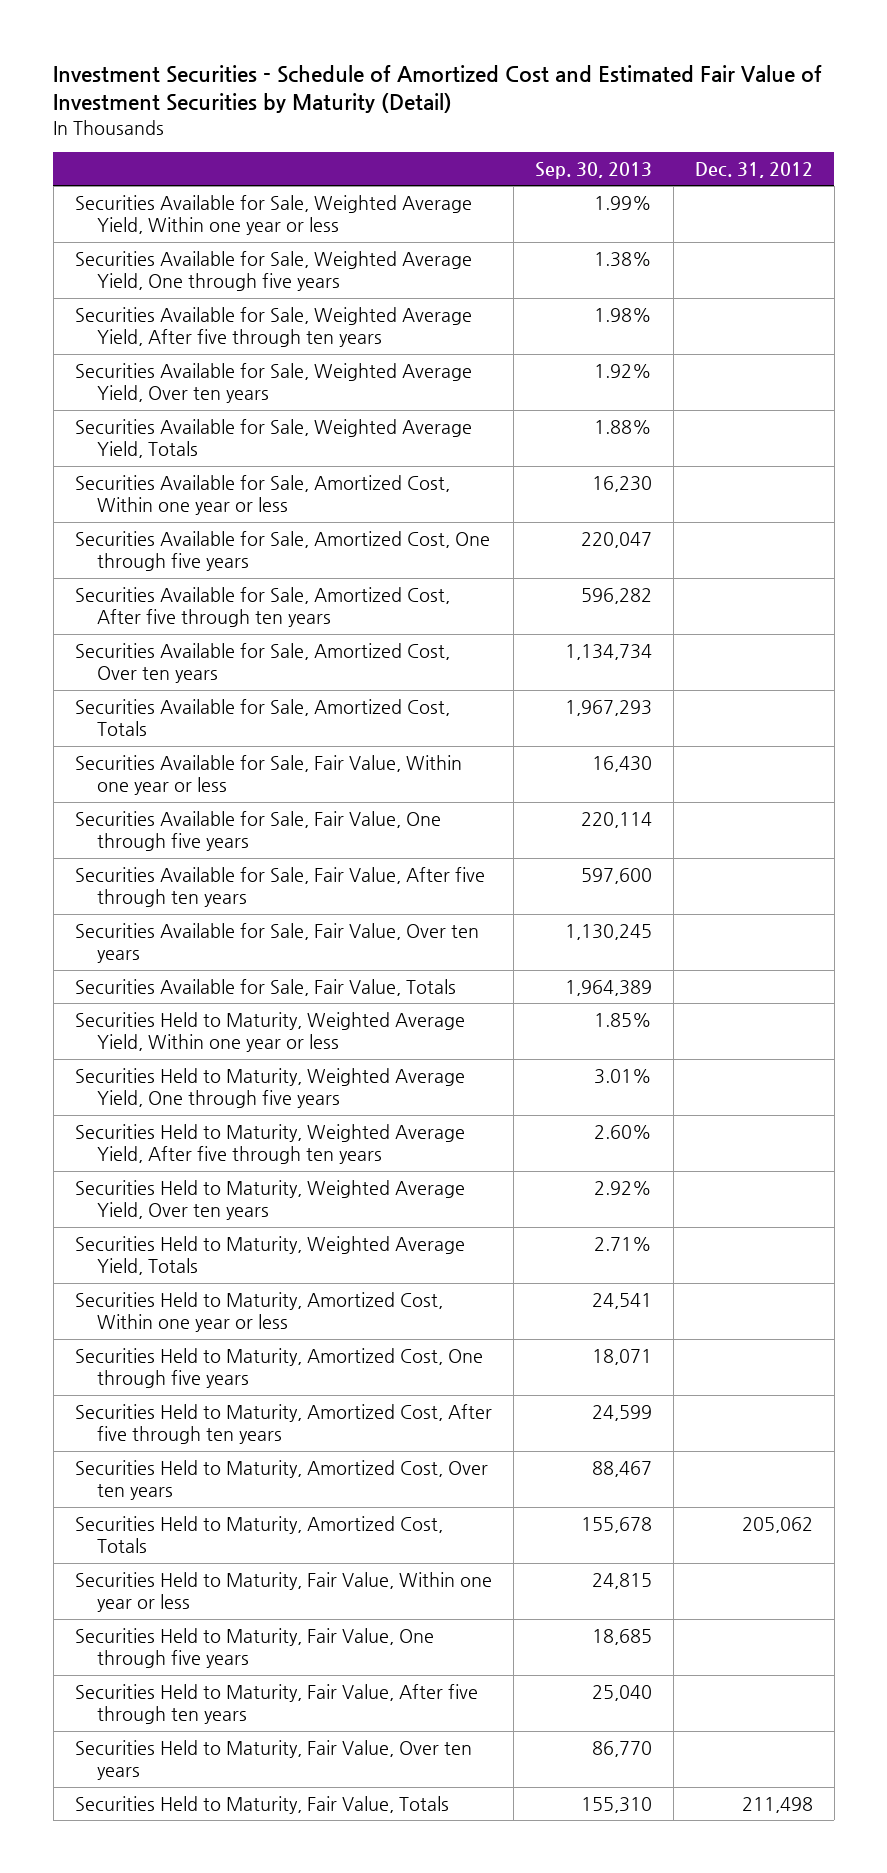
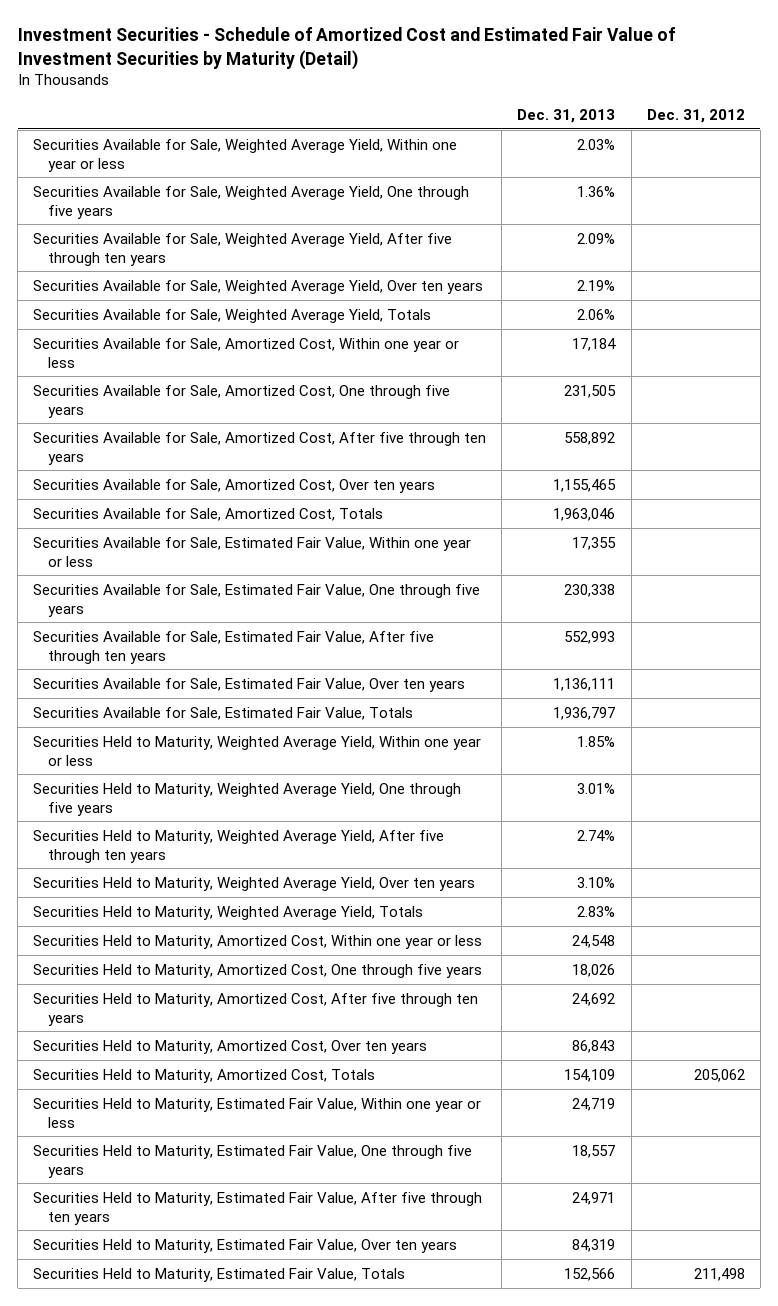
- | Sep. 30, 2013 | Dec. 31, 2012
+ | Dec. 31, 2013 | Dec. 31, 2012
- Securities Available for Sale, Fair Value, Within one year or less | 16,430 |
- Securities Available for Sale, Fair Value, One through five years | 220,114 |
- Securities Available for Sale, Fair Value, After five through ten years | 597,600 |
- Securities Available for Sale, Fair Value, Over ten years | 1,130,245 |
- Securities Available for Sale, Fair Value, Totals | 1,964,389 |
+ Securities Available for Sale, Estimated Fair Value, Within one year or less | 17,355 |
+ Securities Available for Sale, Estimated Fair Value, One through five years | 230,338 |
+ Securities Available for Sale, Estimated Fair Value, After five through ten years | 552,993 |
+ Securities Available for Sale, Estimated Fair Value, Over ten years | 1,136,111 |
+ Securities Available for Sale, Estimated Fair Value, Totals | 1,936,797 |
- Securities Held to Maturity, Fair Value, Within one year or less | 24,815 |
- Securities Held to Maturity, Fair Value, One through five years | 18,685 |
- Securities Held to Maturity, Fair Value, After five through ten years | 25,040 |
- Securities Held to Maturity, Fair Value, Over ten years | 86,770 |
- Securities Held to Maturity, Fair Value, Totals | 155,310 | 211,498
+ Securities Held to Maturity, Estimated Fair Value, Within one year or less | 24,719 |
+ Securities Held to Maturity, Estimated Fair Value, One through five years | 18,557 |
+ Securities Held to Maturity, Estimated Fair Value, After five through ten years | 24,971 |
+ Securities Held to Maturity, Estimated Fair Value, Over ten years | 84,319 |
+ Securities Held to Maturity, Estimated Fair Value, Totals | 152,566 | 211,498

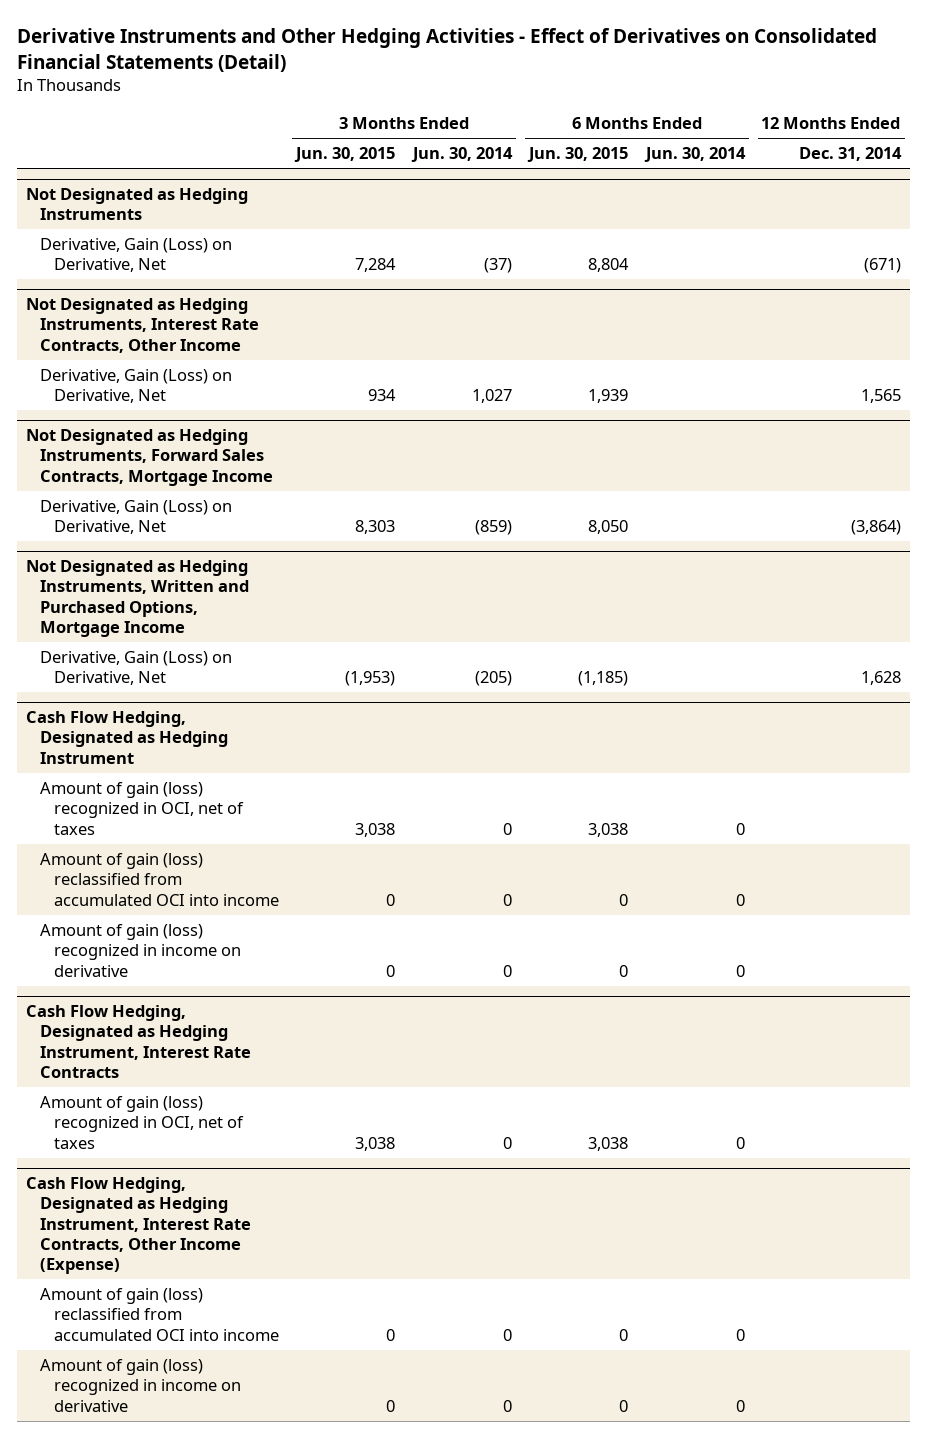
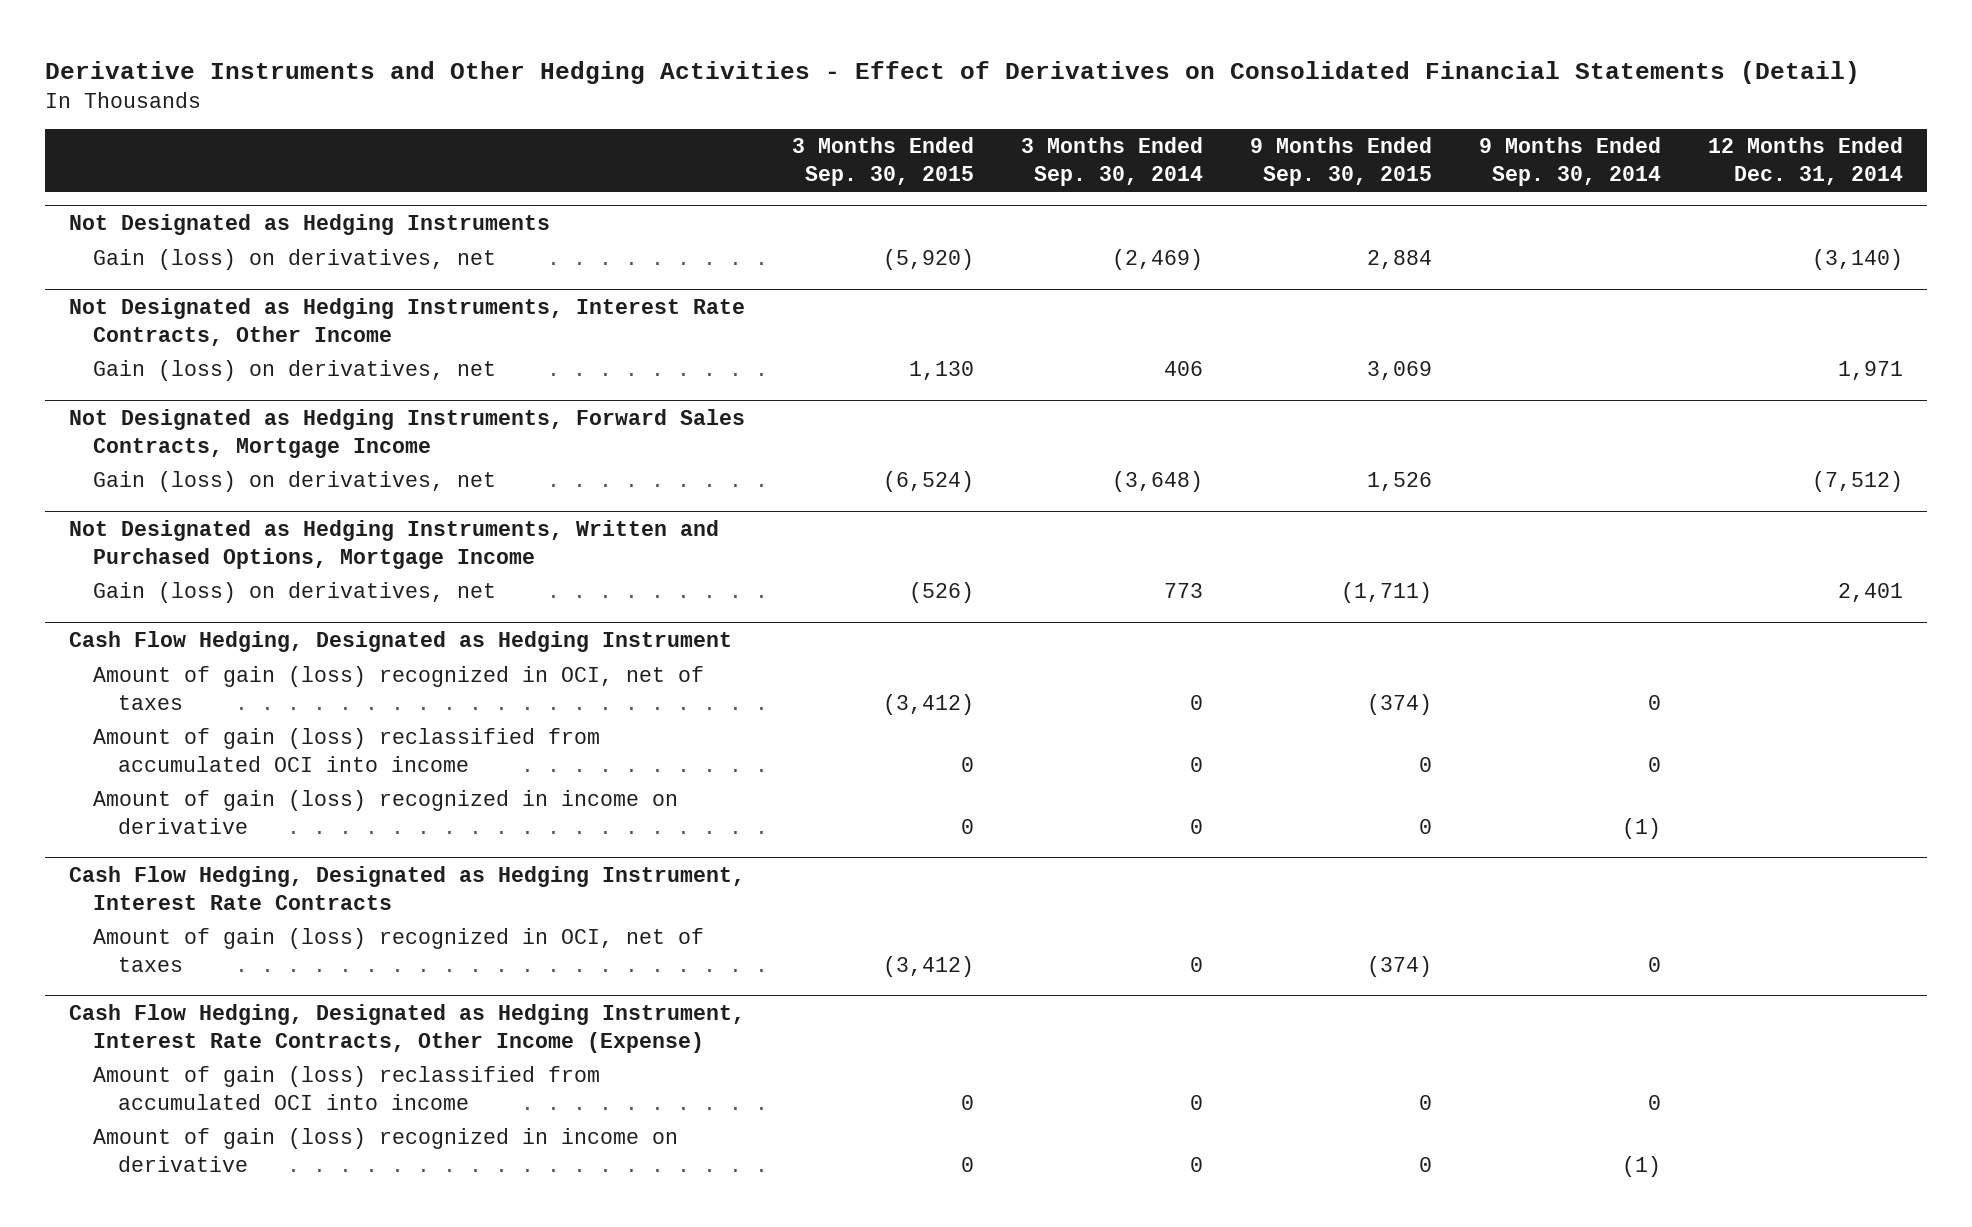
- | 3 Months Ended Jun. 30, 2015 | 3 Months Ended Jun. 30, 2014 | 6 Months Ended Jun. 30, 2015 | 6 Months Ended Jun. 30, 2014 | 12 Months Ended Dec. 31, 2014
+ | 3 Months Ended Sep. 30, 2015 | 3 Months Ended Sep. 30, 2014 | 9 Months Ended Sep. 30, 2015 | 9 Months Ended Sep. 30, 2014 | 12 Months Ended Dec. 31, 2014
@ Not Designated as Hedging Instruments
- Derivative, Gain (Loss) on Derivative, Net | 7,284 | (37) | 8,804 | | (671)
+ Gain (loss) on derivatives, net | (5,920) | (2,469) | 2,884 | | (3,140)
@ Not Designated as Hedging Instruments, Interest Rate Contracts, Other Income
- Derivative, Gain (Loss) on Derivative, Net | 934 | 1,027 | 1,939 | | 1,565
+ Gain (loss) on derivatives, net | 1,130 | 406 | 3,069 | | 1,971
@ Not Designated as Hedging Instruments, Forward Sales Contracts, Mortgage Income
- Derivative, Gain (Loss) on Derivative, Net | 8,303 | (859) | 8,050 | | (3,864)
+ Gain (loss) on derivatives, net | (6,524) | (3,648) | 1,526 | | (7,512)
@ Not Designated as Hedging Instruments, Written and Purchased Options, Mortgage Income
- Derivative, Gain (Loss) on Derivative, Net | (1,953) | (205) | (1,185) | | 1,628
+ Gain (loss) on derivatives, net | (526) | 773 | (1,711) | | 2,401

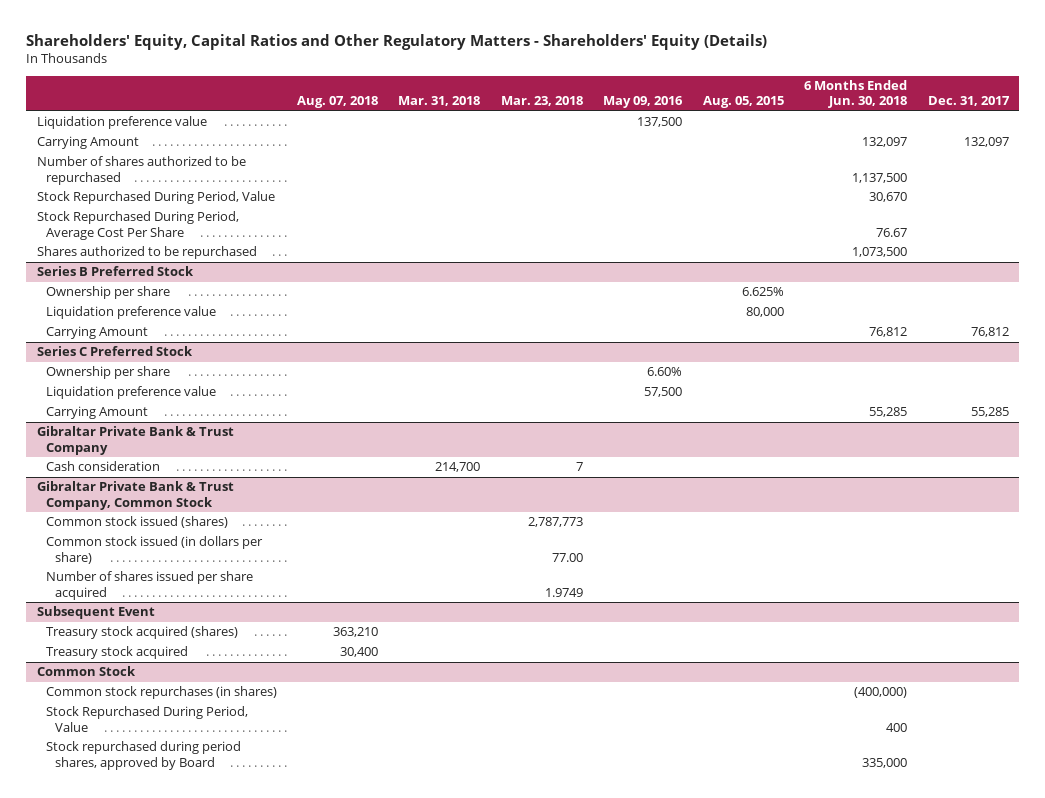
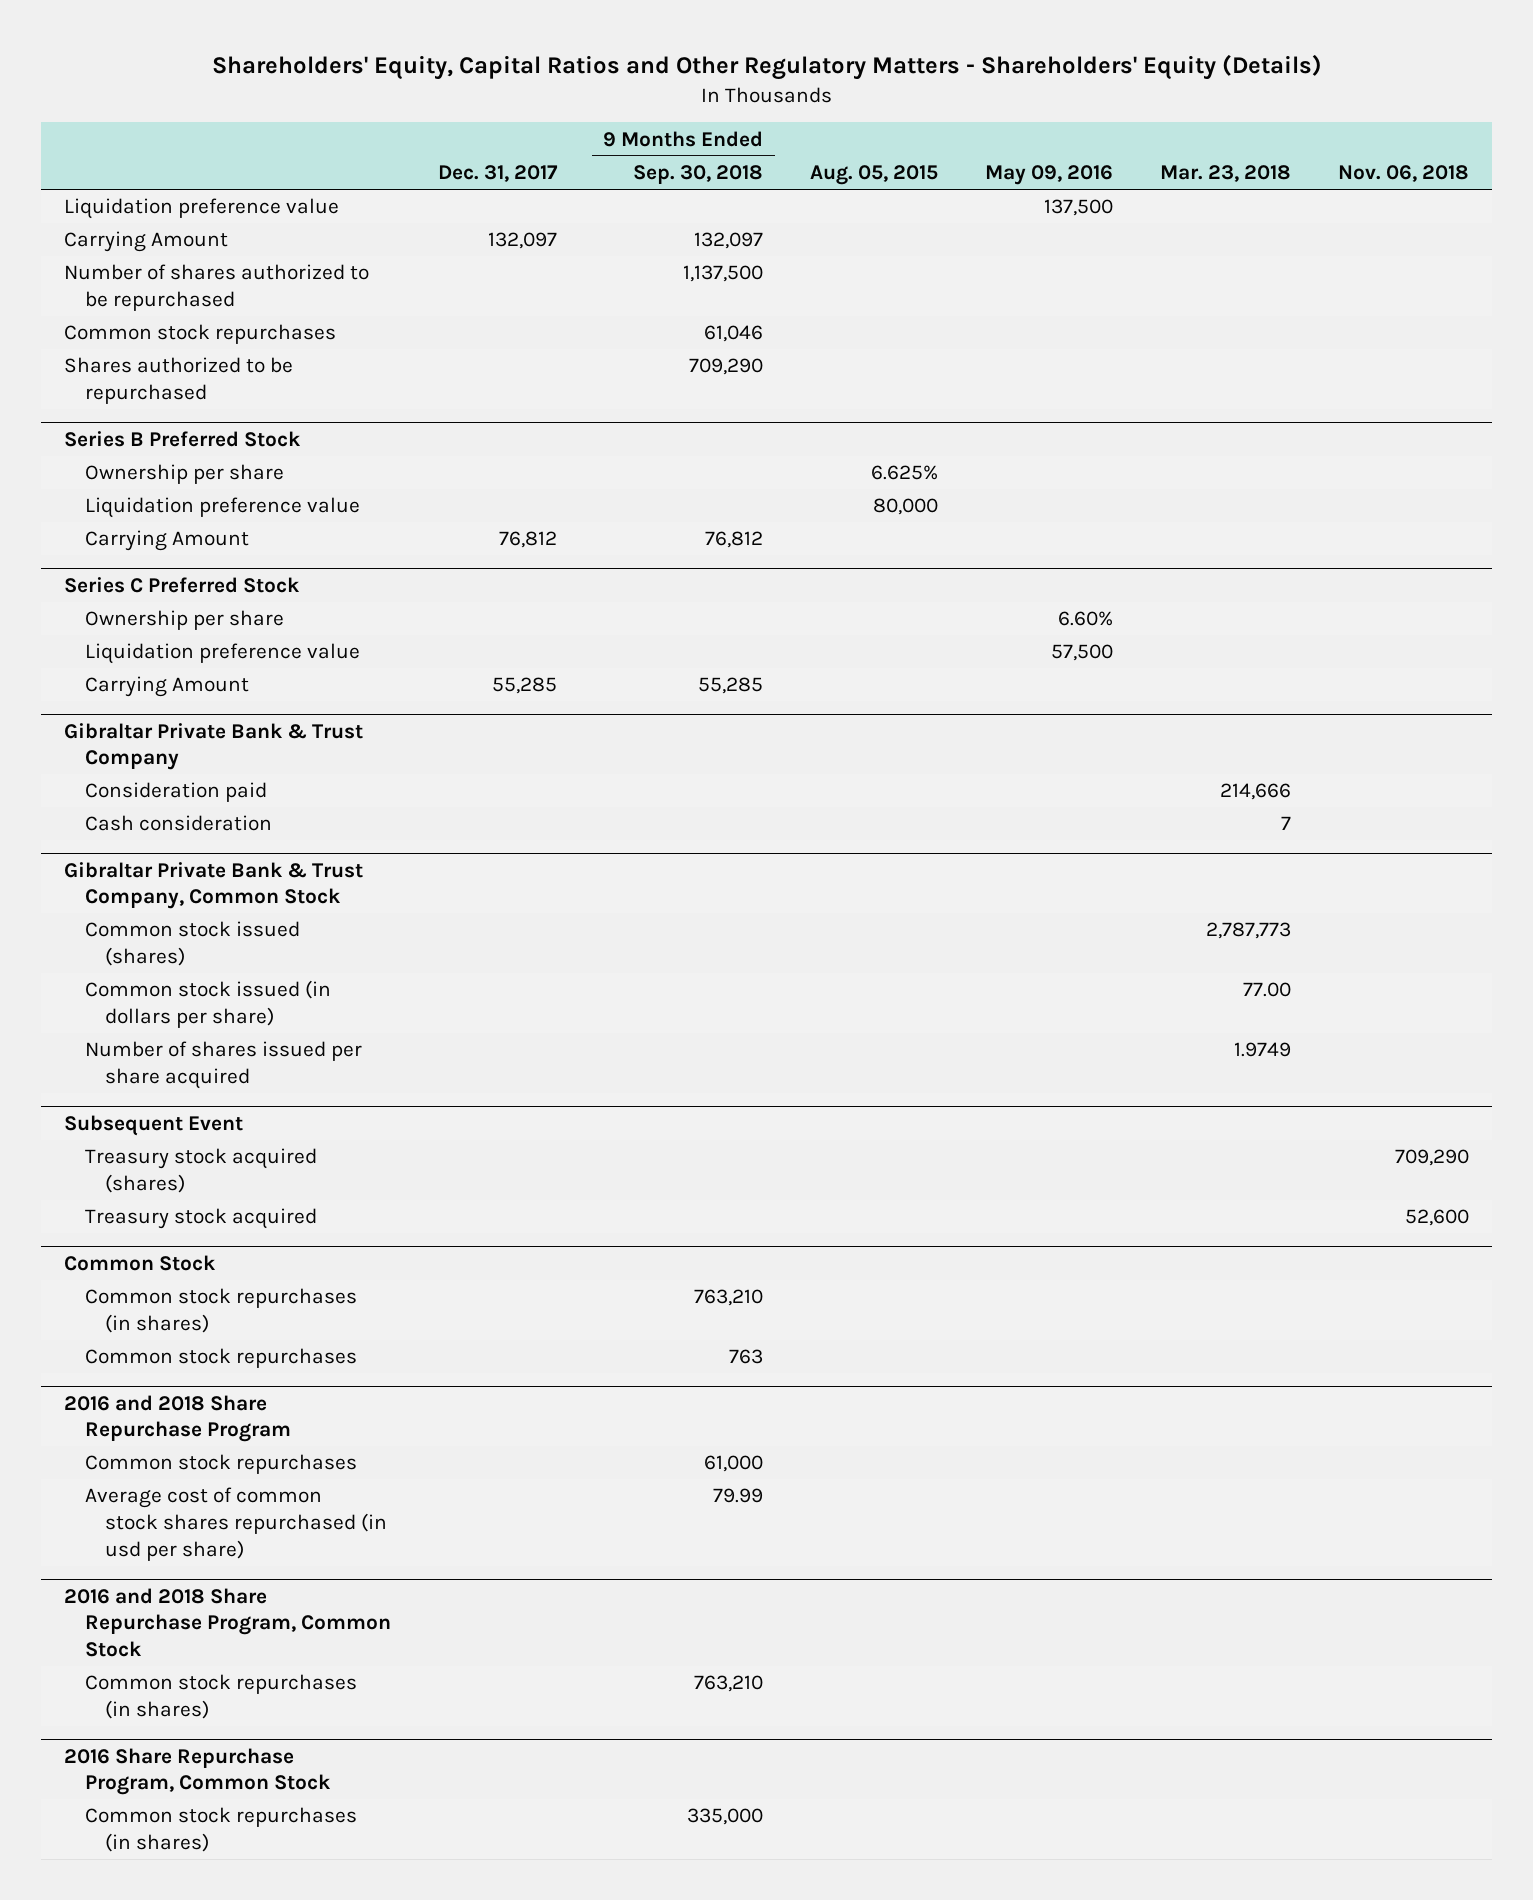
- | Aug. 07, 2018 | Mar. 31, 2018 | Mar. 23, 2018 | May 09, 2016 | Aug. 05, 2015 | 6 Months Ended Jun. 30, 2018 | Dec. 31, 2017
+ | Dec. 31, 2017 | 9 Months Ended Sep. 30, 2018 | Aug. 05, 2015 | May 09, 2016 | Mar. 23, 2018 | Nov. 06, 2018
- Stock Repurchased During Period, Value | | | | | | 30,670 |
- Stock Repurchased During Period, Average Cost Per Share | | | | | | 76.67 |
+ Common stock repurchases | | 61,046 | | | |
@ Gibraltar Private Bank & Trust Company
+ Consideration paid | | | | | 214,666 |
@ Common Stock
- Stock Repurchased During Period, Value | | | | | | 400 |
- Stock repurchased during period shares, approved by Board | | | | | | 335,000 |
+ Common stock repurchases | | 763 | | | |
+ 2016 and 2018 Share Repurchase Program
+ Common stock repurchases | | 61,000 | | | |
+ Average cost of common stock shares repurchased (in usd per share) | | 79.99 | | | |
+ 2016 and 2018 Share Repurchase Program, Common Stock
+ Common stock repurchases (in shares) | | 763,210 | | | |
+ 2016 Share Repurchase Program, Common Stock
+ Common stock repurchases (in shares) | | 335,000 | | | |

